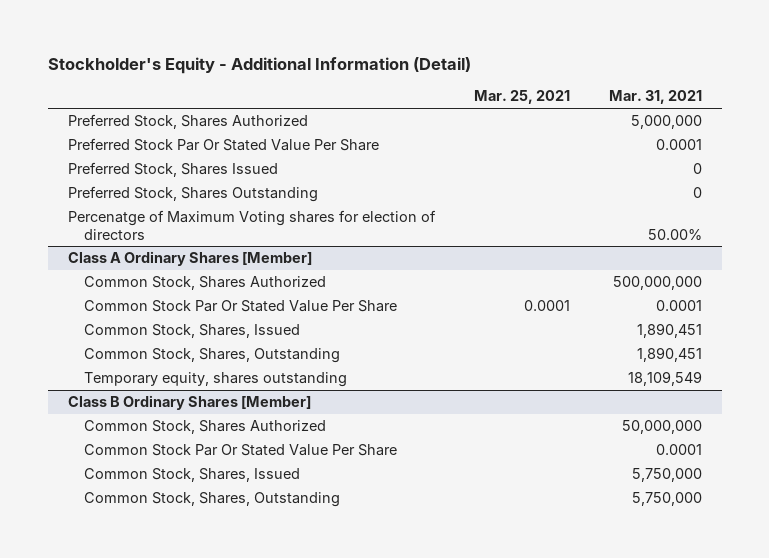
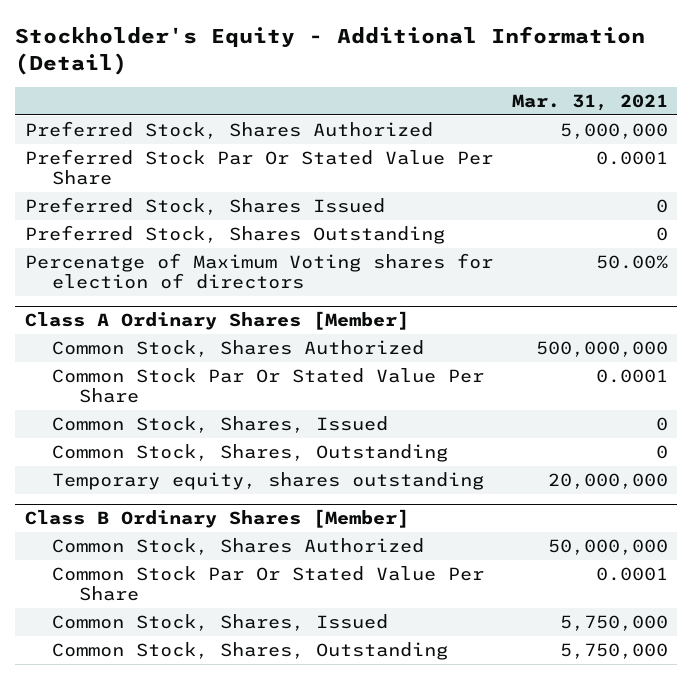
- | Mar. 25, 2021 | Mar. 31, 2021
+ | Mar. 31, 2021
@ Class A Ordinary Shares [Member]
- Common Stock, Shares, Issued | | 1,890,451
- Common Stock, Shares, Outstanding | | 1,890,451
- Temporary equity, shares outstanding | | 18,109,549
+ Common Stock, Shares, Issued | 0
+ Common Stock, Shares, Outstanding | 0
+ Temporary equity, shares outstanding | 20,000,000

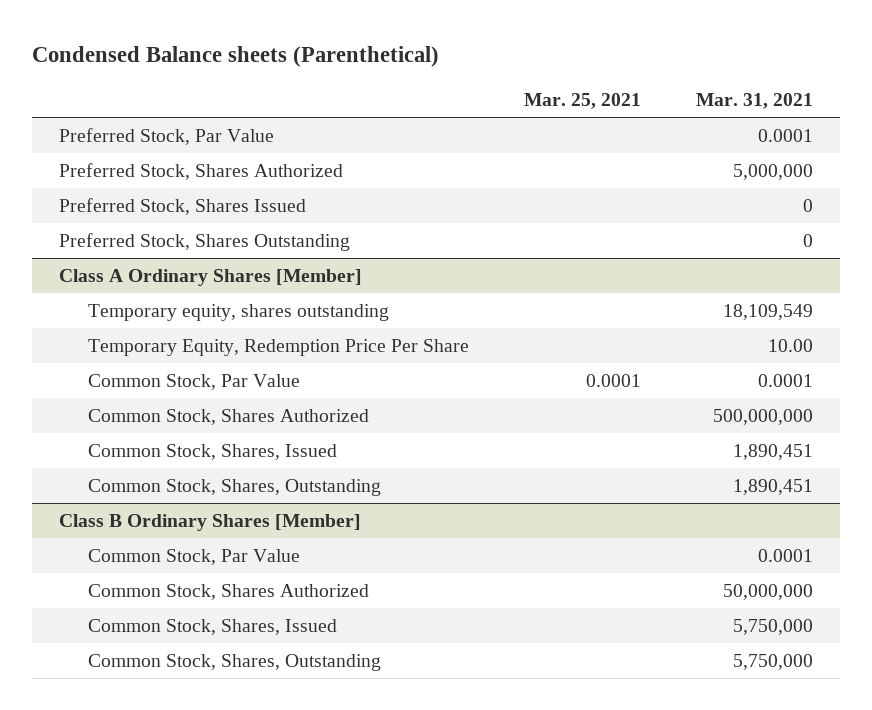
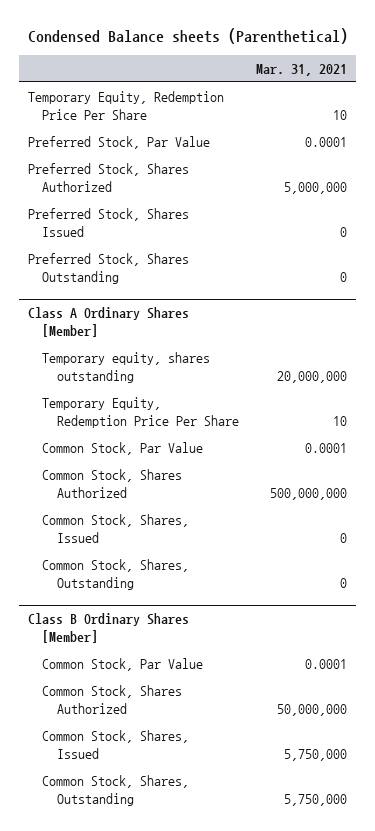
- | Mar. 25, 2021 | Mar. 31, 2021
+ | Mar. 31, 2021
+ Temporary Equity, Redemption Price Per Share | 10
@ Class A Ordinary Shares [Member]
- Temporary equity, shares outstanding | | 18,109,549
- Temporary Equity, Redemption Price Per Share | | 10.00
+ Temporary equity, shares outstanding | 20,000,000
+ Temporary Equity, Redemption Price Per Share | 10
- Common Stock, Shares, Issued | | 1,890,451
- Common Stock, Shares, Outstanding | | 1,890,451
+ Common Stock, Shares, Issued | 0
+ Common Stock, Shares, Outstanding | 0

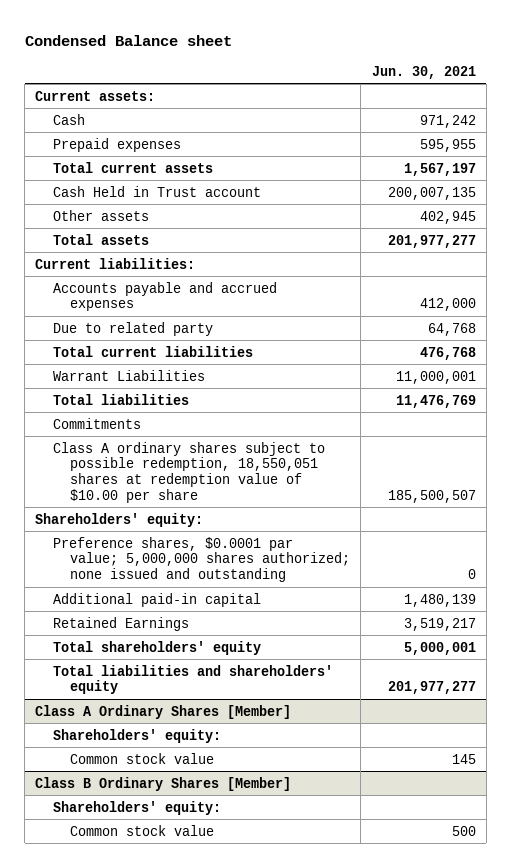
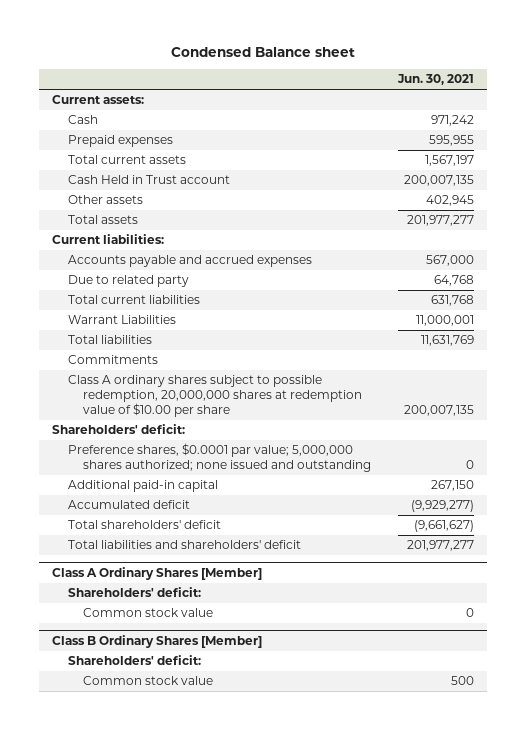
- Accounts payable and accrued expenses | 412,000
+ Accounts payable and accrued expenses | 567,000
- Total current liabilities | 476,768
+ Total current liabilities | 631,768
- Total liabilities | 11,476,769
+ Total liabilities | 11,631,769
- Class A ordinary shares subject to possible redemption, 18,550,051 shares at redemption value of $10.00 per share | 185,500,507
- Shareholders' equity:
+ Class A ordinary shares subject to possible redemption, 20,000,000 shares at redemption value of $10.00 per share | 200,007,135
+ Shareholders' deficit:
- Additional paid-in capital | 1,480,139
- Retained Earnings | 3,519,217
- Total shareholders' equity | 5,000,001
- Total liabilities and shareholders' equity | 201,977,277
+ Additional paid-in capital | 267,150
+ Accumulated deficit | (9,929,277)
+ Total shareholders' deficit | (9,661,627)
+ Total liabilities and shareholders' deficit | 201,977,277
@ Class A Ordinary Shares [Member]
- Shareholders' equity:
- Common stock value | 145
+ Shareholders' deficit:
+ Common stock value | 0
@ Class B Ordinary Shares [Member]
- Shareholders' equity:
+ Shareholders' deficit:

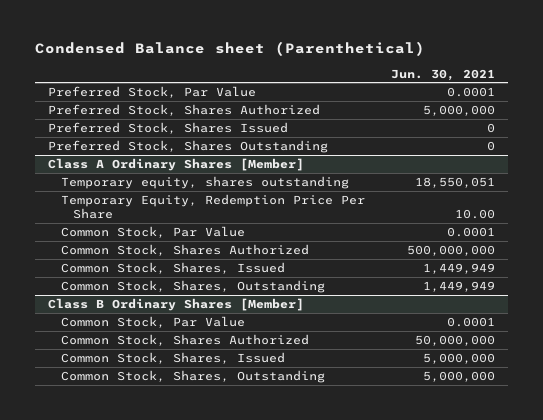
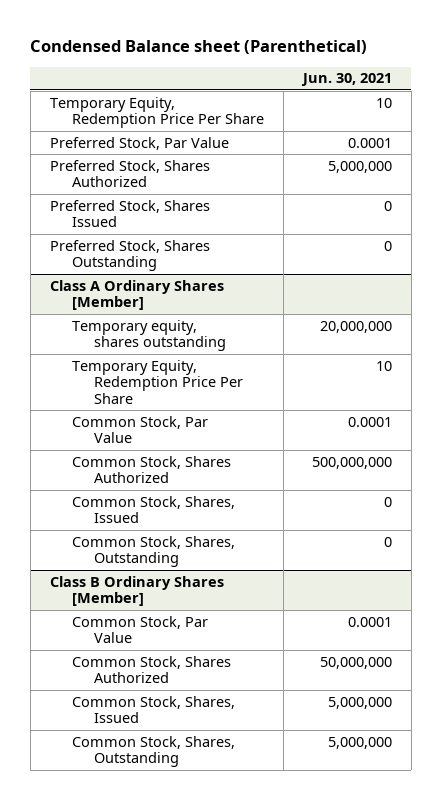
+ Temporary Equity, Redemption Price Per Share | 10
@ Class A Ordinary Shares [Member]
- Temporary equity, shares outstanding | 18,550,051
- Temporary Equity, Redemption Price Per Share | 10.00
+ Temporary equity, shares outstanding | 20,000,000
+ Temporary Equity, Redemption Price Per Share | 10
- Common Stock, Shares, Issued | 1,449,949
- Common Stock, Shares, Outstanding | 1,449,949
+ Common Stock, Shares, Issued | 0
+ Common Stock, Shares, Outstanding | 0

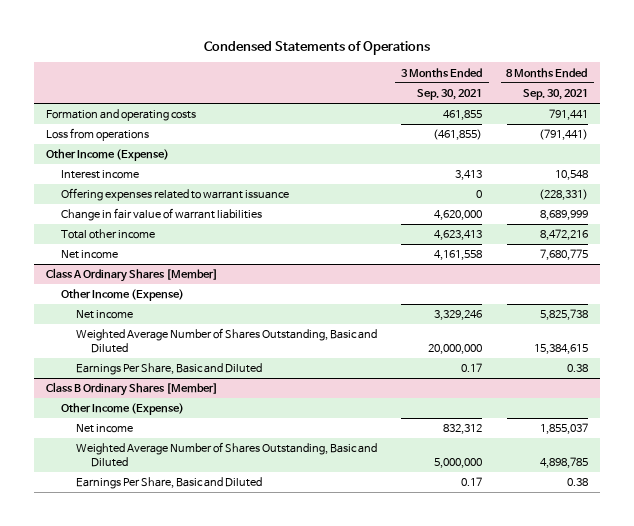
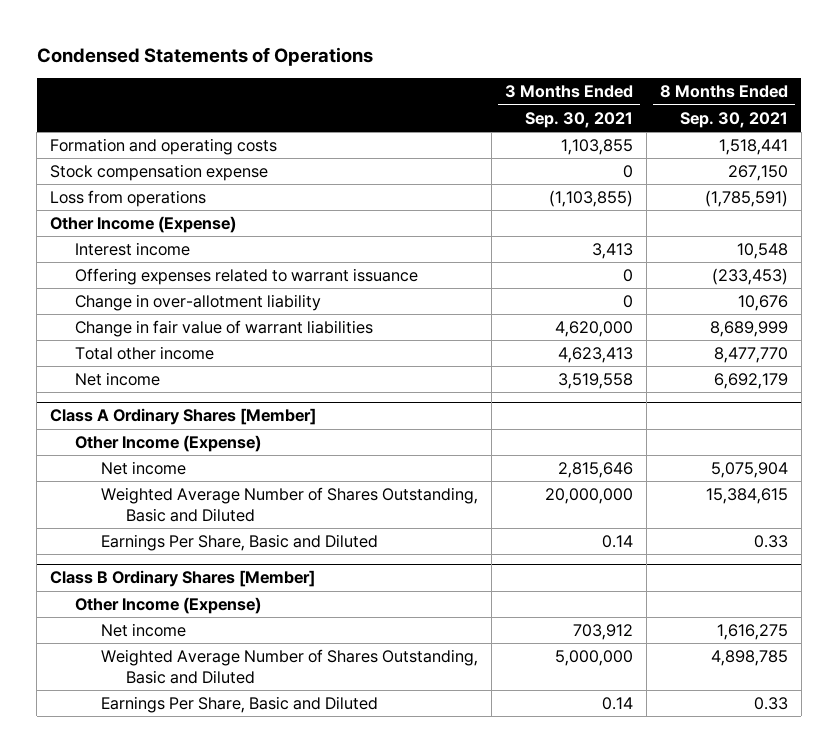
- Formation and operating costs | 461,855 | 791,441
- Loss from operations | (461,855) | (791,441)
+ Formation and operating costs | 1,103,855 | 1,518,441
+ Stock compensation expense | 0 | 267,150
+ Loss from operations | (1,103,855) | (1,785,591)
- Offering expenses related to warrant issuance | 0 | (228,331)
+ Offering expenses related to warrant issuance | 0 | (233,453)
+ Change in over-allotment liability | 0 | 10,676
- Total other income | 4,623,413 | 8,472,216
- Net income | 4,161,558 | 7,680,775
+ Total other income | 4,623,413 | 8,477,770
+ Net income | 3,519,558 | 6,692,179
@ Class A Ordinary Shares [Member]
- Net income | 3,329,246 | 5,825,738
+ Net income | 2,815,646 | 5,075,904
- Earnings Per Share, Basic and Diluted | 0.17 | 0.38
+ Earnings Per Share, Basic and Diluted | 0.14 | 0.33
@ Class B Ordinary Shares [Member]
- Net income | 832,312 | 1,855,037
+ Net income | 703,912 | 1,616,275
- Earnings Per Share, Basic and Diluted | 0.17 | 0.38
+ Earnings Per Share, Basic and Diluted | 0.14 | 0.33

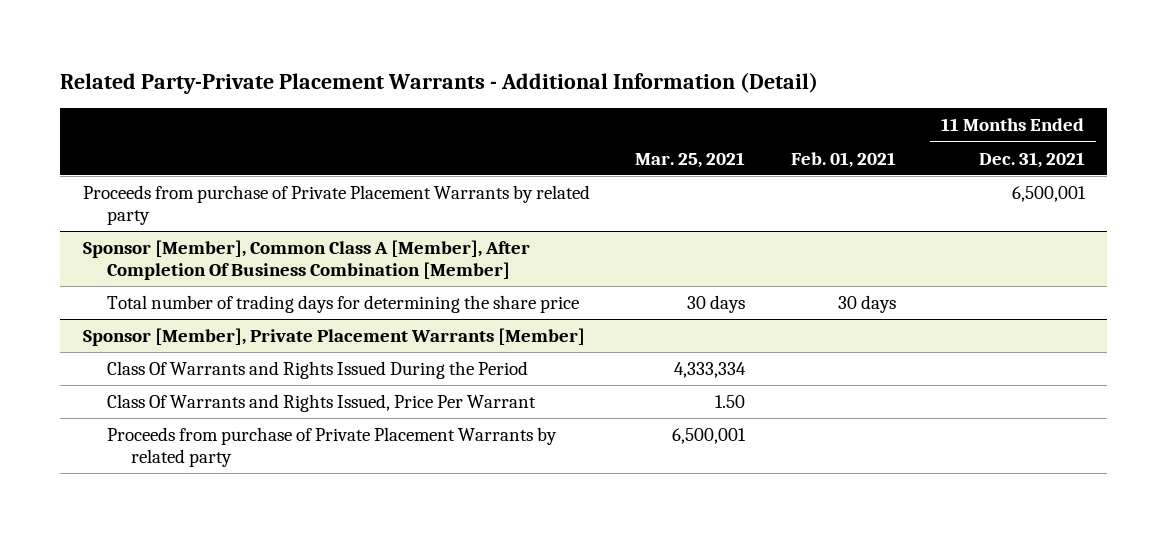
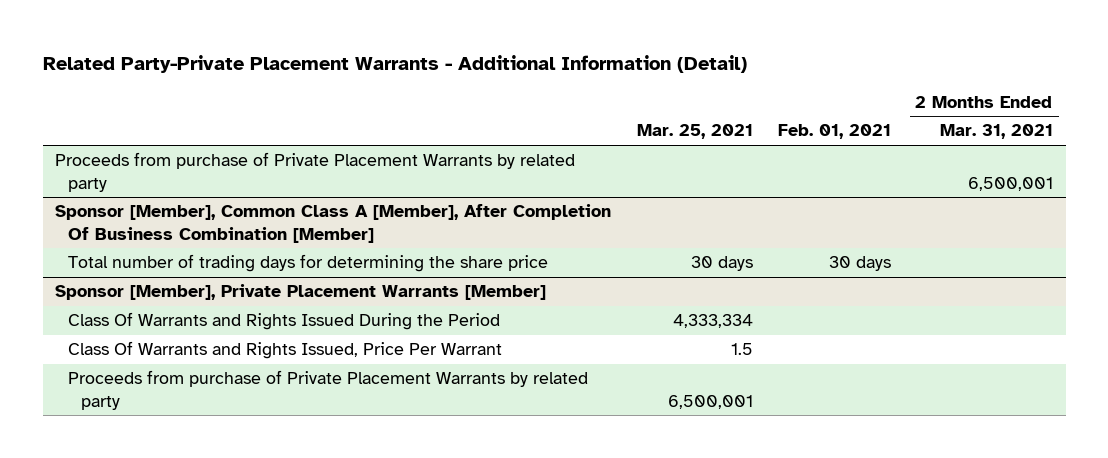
- | Mar. 25, 2021 | Feb. 01, 2021 | 11 Months Ended Dec. 31, 2021
+ | Mar. 25, 2021 | Feb. 01, 2021 | 2 Months Ended Mar. 31, 2021
@ Sponsor [Member], Private Placement Warrants [Member]
- Class Of Warrants and Rights Issued, Price Per Warrant | 1.50 | |
+ Class Of Warrants and Rights Issued, Price Per Warrant | 1.5 | |

